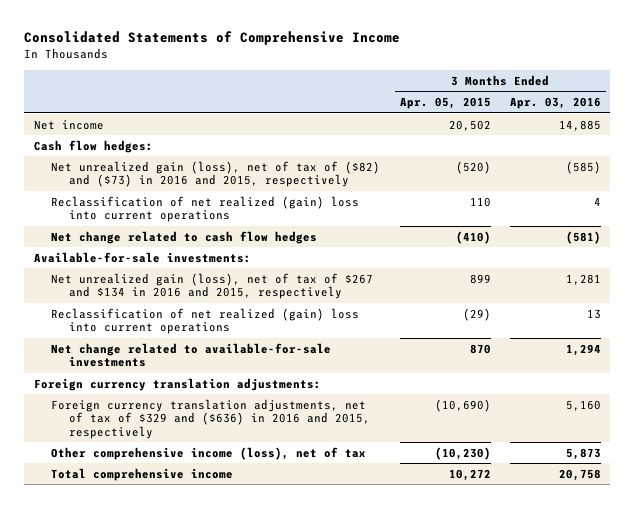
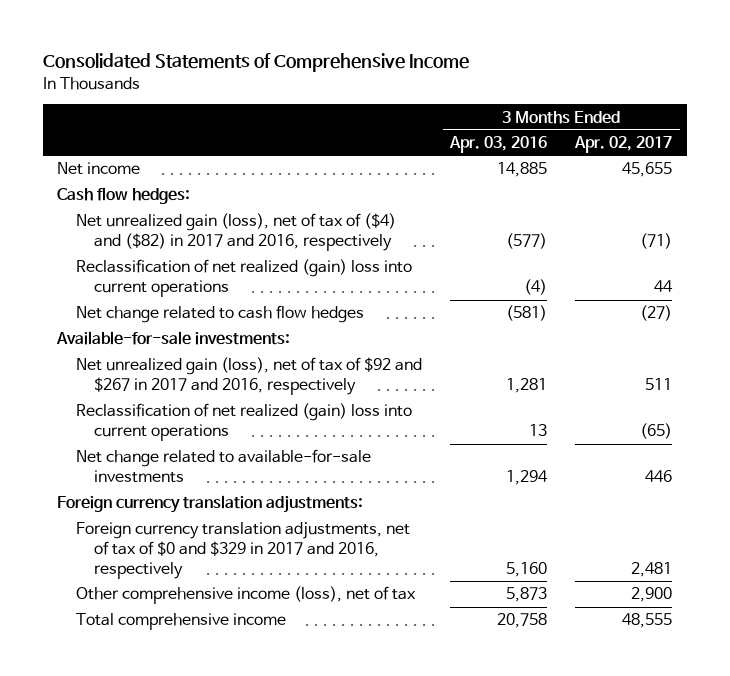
- | 3 Months Ended Apr. 05, 2015 | 3 Months Ended Apr. 03, 2016
+ | 3 Months Ended Apr. 03, 2016 | 3 Months Ended Apr. 02, 2017
- Net unrealized gain (loss), net of tax of ($82) and ($73) in 2016 and 2015, respectively | (520) | (585)
- Reclassification of net realized (gain) loss into current operations | 110 | 4
+ Net unrealized gain (loss), net of tax of ($4) and ($82) in 2017 and 2016, respectively | (577) | (71)
+ Reclassification of net realized (gain) loss into current operations | (4) | 44
- Net unrealized gain (loss), net of tax of $267 and $134 in 2016 and 2015, respectively | 899 | 1,281
+ Net unrealized gain (loss), net of tax of $92 and $267 in 2017 and 2016, respectively | 1,281 | 511
- Foreign currency translation adjustments, net of tax of $329 and ($636) in 2016 and 2015, respectively | (10,690) | 5,160
+ Foreign currency translation adjustments, net of tax of $0 and $329 in 2017 and 2016, respectively | 5,160 | 2,481

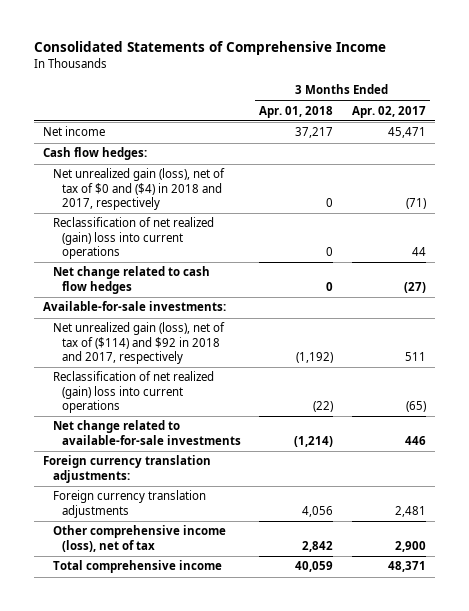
- | 3 Months Ended Apr. 03, 2016 | 3 Months Ended Apr. 02, 2017
+ | 3 Months Ended Apr. 01, 2018 | 3 Months Ended Apr. 02, 2017
- Net income | 14,885 | 45,655
+ Net income | 37,217 | 45,471
- Net unrealized gain (loss), net of tax of ($4) and ($82) in 2017 and 2016, respectively | (577) | (71)
+ Net unrealized gain (loss), net of tax of $0 and ($4) in 2018 and 2017, respectively | 0 | (71)
- Net unrealized gain (loss), net of tax of $92 and $267 in 2017 and 2016, respectively | 1,281 | 511
+ Net unrealized gain (loss), net of tax of ($114) and $92 in 2018 and 2017, respectively | (1,192) | 511
- Foreign currency translation adjustments, net of tax of $0 and $329 in 2017 and 2016, respectively | 5,160 | 2,481
+ Foreign currency translation adjustments | 4,056 | 2,481
- Total comprehensive income | 20,758 | 48,555
+ Total comprehensive income | 40,059 | 48,371

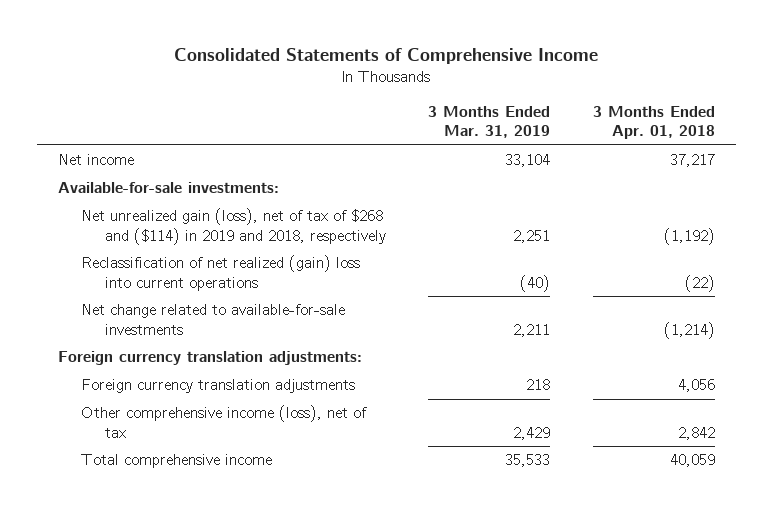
- | 3 Months Ended Apr. 01, 2018 | 3 Months Ended Apr. 02, 2017
+ | 3 Months Ended Mar. 31, 2019 | 3 Months Ended Apr. 01, 2018
- Cash flow hedges:
- Net unrealized gain (loss), net of tax of $0 and ($4) in 2018 and 2017, respectively | 0 | (71)
- Reclassification of net realized (gain) loss into current operations | 0 | 44
- Net change related to cash flow hedges | 0 | (27)
- Net unrealized gain (loss), net of tax of ($114) and $92 in 2018 and 2017, respectively | (1,192) | 511
+ Net unrealized gain (loss), net of tax of $268 and ($114) in 2019 and 2018, respectively | 2,251 | (1,192)

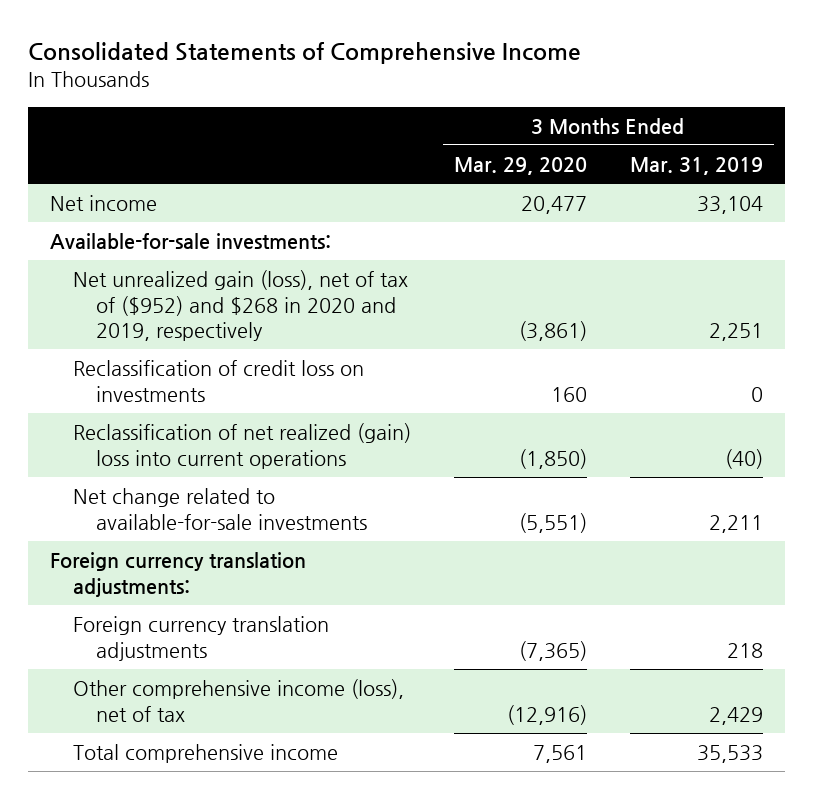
- | 3 Months Ended Mar. 31, 2019 | 3 Months Ended Apr. 01, 2018
+ | 3 Months Ended Mar. 29, 2020 | 3 Months Ended Mar. 31, 2019
- Net unrealized gain (loss), net of tax of $268 and ($114) in 2019 and 2018, respectively | 2,251 | (1,192)
+ Net unrealized gain (loss), net of tax of ($952) and $268 in 2020 and 2019, respectively | (3,861) | 2,251
+ Reclassification of credit loss on investments | 160 | 0

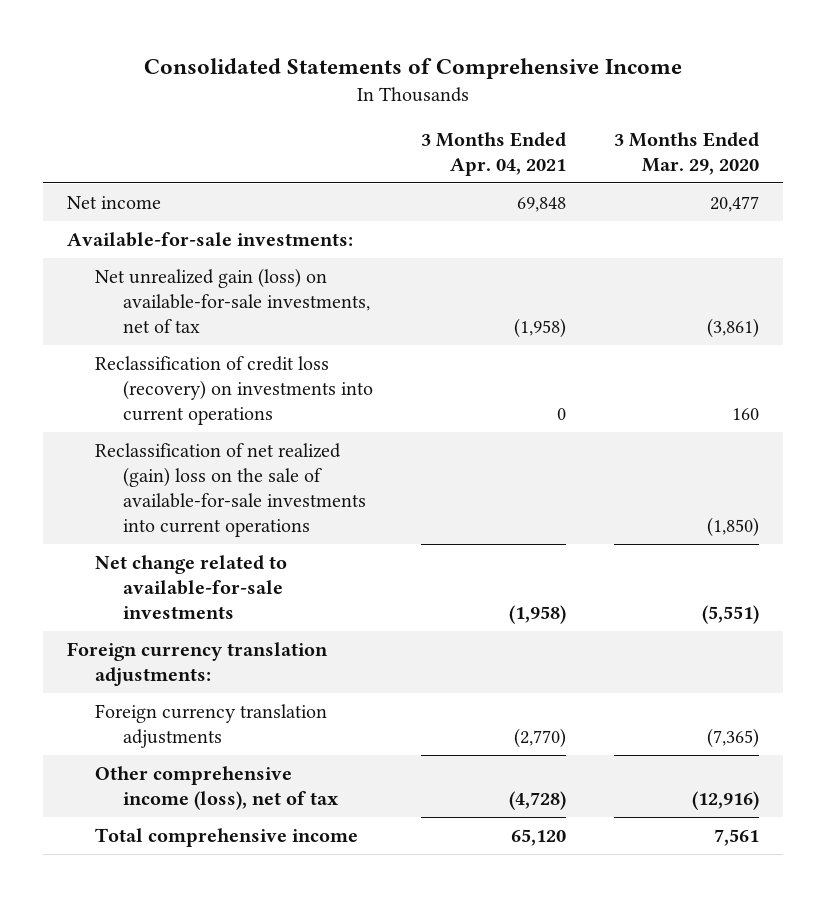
- | 3 Months Ended Mar. 29, 2020 | 3 Months Ended Mar. 31, 2019
+ | 3 Months Ended Apr. 04, 2021 | 3 Months Ended Mar. 29, 2020
- Net unrealized gain (loss), net of tax of ($952) and $268 in 2020 and 2019, respectively | (3,861) | 2,251
- Reclassification of credit loss on investments | 160 | 0
- Reclassification of net realized (gain) loss into current operations | (1,850) | (40)
+ Net unrealized gain (loss) on available-for-sale investments, net of tax | (1,958) | (3,861)
+ Reclassification of credit loss (recovery) on investments into current operations | 0 | 160
+ Reclassification of net realized (gain) loss on the sale of available-for-sale investments into current operations | | (1,850)

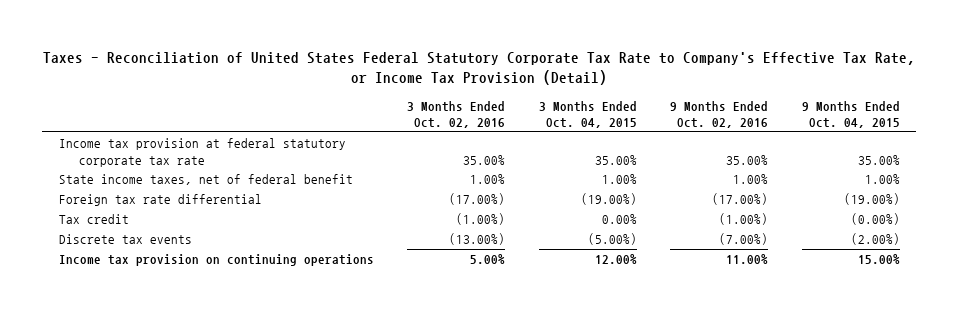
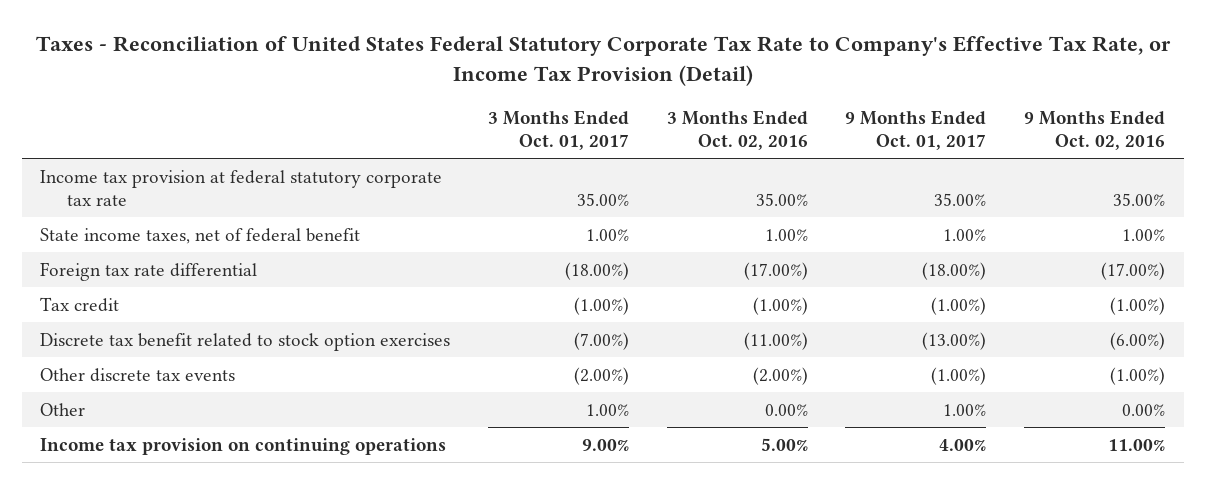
- | 3 Months Ended Oct. 02, 2016 | 3 Months Ended Oct. 04, 2015 | 9 Months Ended Oct. 02, 2016 | 9 Months Ended Oct. 04, 2015
+ | 3 Months Ended Oct. 01, 2017 | 3 Months Ended Oct. 02, 2016 | 9 Months Ended Oct. 01, 2017 | 9 Months Ended Oct. 02, 2016
- Discrete tax events | (13.00%) | (5.00%) | (7.00%) | (2.00%)
+ Discrete tax benefit related to stock option exercises | (7.00%) | (11.00%) | (13.00%) | (6.00%)
+ Other discrete tax events | (2.00%) | (2.00%) | (1.00%) | (1.00%)
+ Other | 1.00% | 0.00% | 1.00% | 0.00%

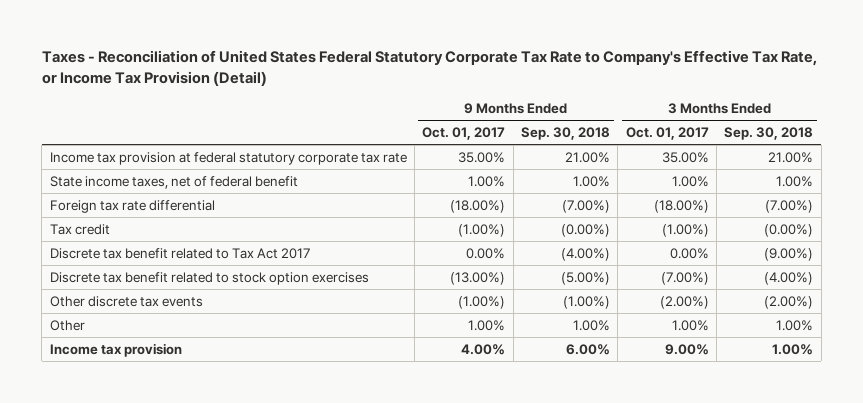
- | 3 Months Ended Oct. 01, 2017 | 3 Months Ended Oct. 02, 2016 | 9 Months Ended Oct. 01, 2017 | 9 Months Ended Oct. 02, 2016
+ | 9 Months Ended Oct. 01, 2017 | 9 Months Ended Sep. 30, 2018 | 3 Months Ended Oct. 01, 2017 | 3 Months Ended Sep. 30, 2018
+ Discrete tax benefit related to Tax Act 2017 | 0.00% | (4.00%) | 0.00% | (9.00%)
- Income tax provision on continuing operations | 9.00% | 5.00% | 4.00% | 11.00%
+ Income tax provision | 4.00% | 6.00% | 9.00% | 1.00%

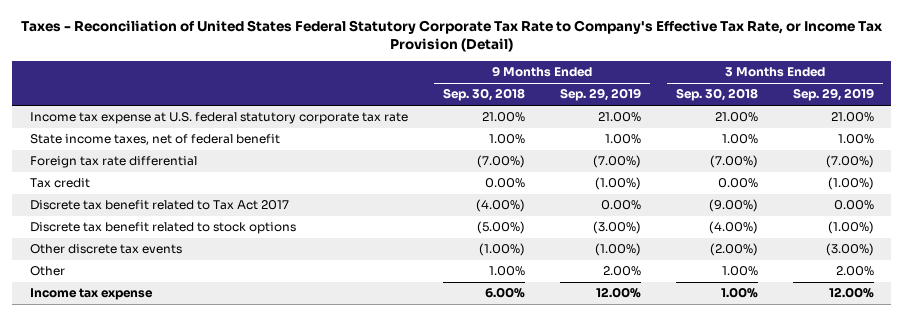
- | 9 Months Ended Oct. 01, 2017 | 9 Months Ended Sep. 30, 2018 | 3 Months Ended Oct. 01, 2017 | 3 Months Ended Sep. 30, 2018
+ | 9 Months Ended Sep. 30, 2018 | 9 Months Ended Sep. 29, 2019 | 3 Months Ended Sep. 30, 2018 | 3 Months Ended Sep. 29, 2019
- Income tax provision at federal statutory corporate tax rate | 35.00% | 21.00% | 35.00% | 21.00%
+ Income tax expense at U.S. federal statutory corporate tax rate | 21.00% | 21.00% | 21.00% | 21.00%
- Tax credit | (1.00%) | (0.00%) | (1.00%) | (0.00%)
+ Tax credit | 0.00% | (1.00%) | 0.00% | (1.00%)
- Discrete tax benefit related to stock option exercises | (13.00%) | (5.00%) | (7.00%) | (4.00%)
+ Discrete tax benefit related to stock options | (5.00%) | (3.00%) | (4.00%) | (1.00%)
- Income tax provision | 4.00% | 6.00% | 9.00% | 1.00%
+ Income tax expense | 6.00% | 12.00% | 1.00% | 12.00%

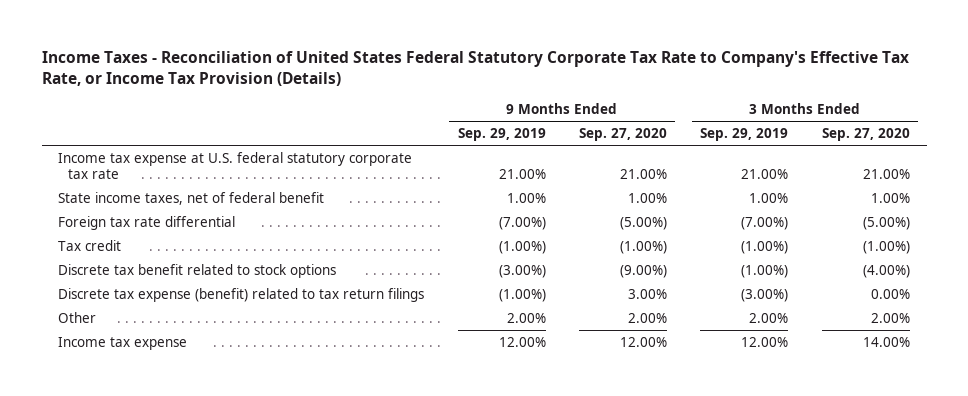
- Taxes - Reconciliation of United States Federal Statutory Corporate Tax Rate to Company's Effective Tax Rate, or Income Tax Provision (Detail)
+ Income Taxes - Reconciliation of United States Federal Statutory Corporate Tax Rate to Company's Effective Tax Rate, or Income Tax Provision (Details)
- | 9 Months Ended Sep. 30, 2018 | 9 Months Ended Sep. 29, 2019 | 3 Months Ended Sep. 30, 2018 | 3 Months Ended Sep. 29, 2019
+ | 9 Months Ended Sep. 29, 2019 | 9 Months Ended Sep. 27, 2020 | 3 Months Ended Sep. 29, 2019 | 3 Months Ended Sep. 27, 2020
- Discrete tax benefit related to Tax Act 2017 | (4.00%) | 0.00% | (9.00%) | 0.00%
- Other discrete tax events | (1.00%) | (1.00%) | (2.00%) | (3.00%)
+ Discrete tax expense (benefit) related to tax return filings | (1.00%) | 3.00% | (3.00%) | 0.00%

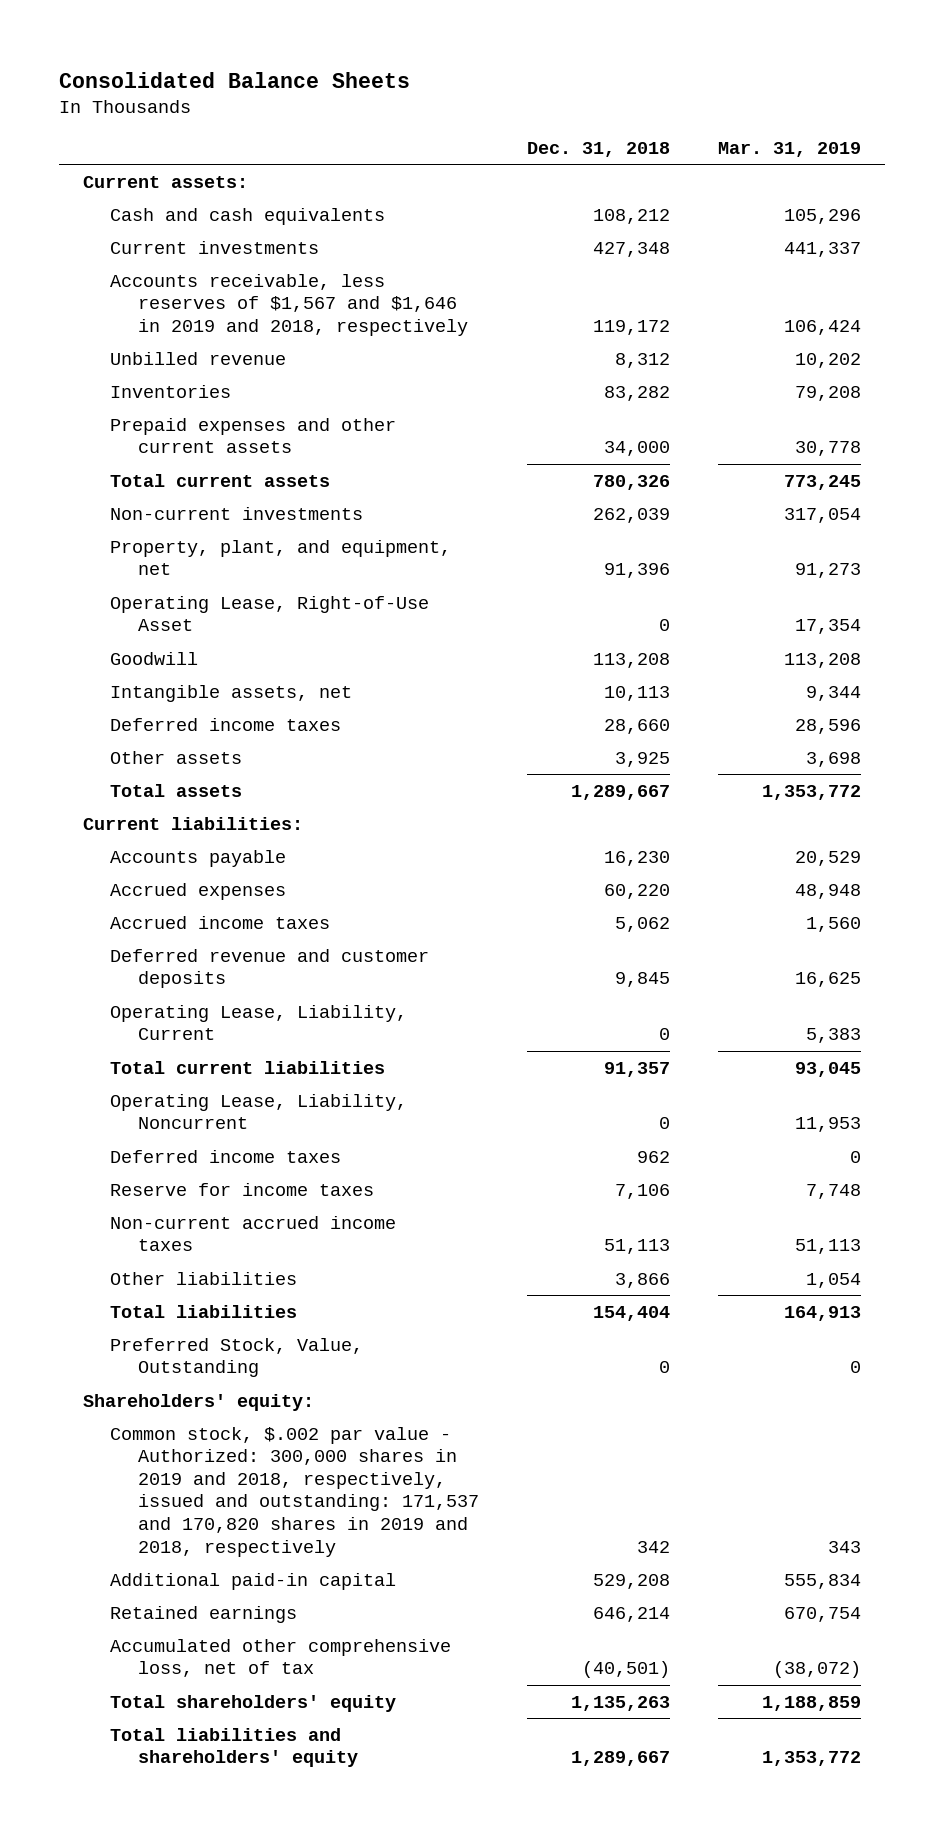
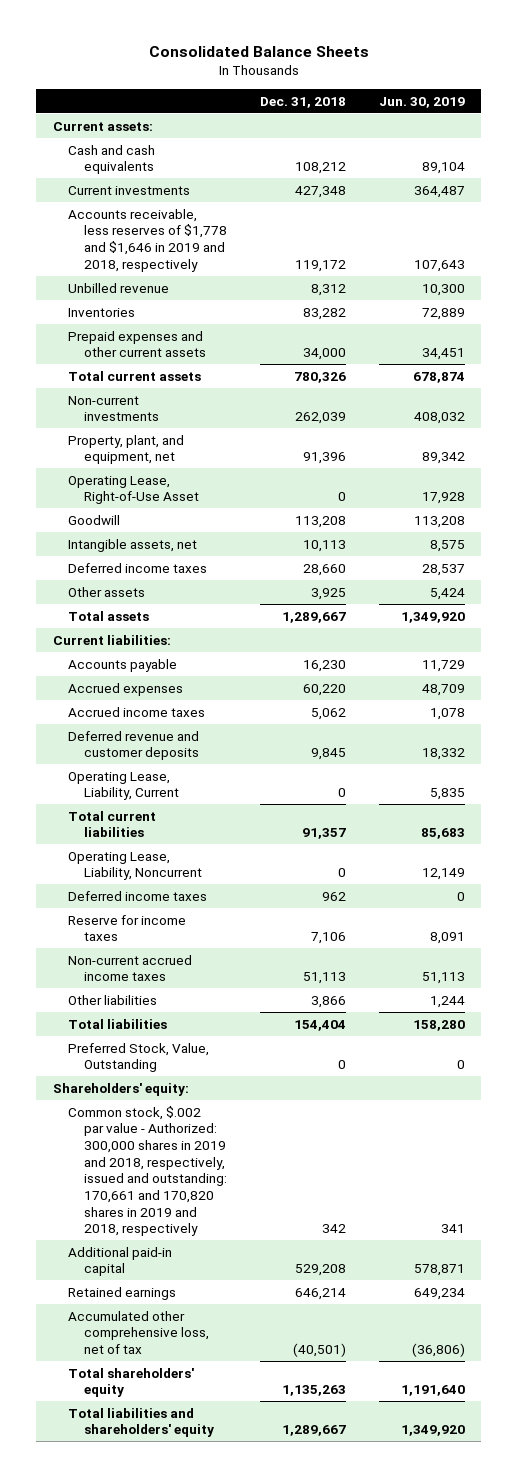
- | Dec. 31, 2018 | Mar. 31, 2019
+ | Dec. 31, 2018 | Jun. 30, 2019
- Accounts receivable, less reserves of $1,567 and $1,646 in 2019 and 2018, respectively | 119,172 | 106,424
+ Accounts receivable, less reserves of $1,778 and $1,646 in 2019 and 2018, respectively | 119,172 | 107,643
- Common stock, $.002 par value - Authorized: 300,000 shares in 2019 and 2018, respectively, issued and outstanding: 171,537 and 170,820 shares in 2019 and 2018, respectively | 342 | 343
+ Common stock, $.002 par value - Authorized: 300,000 shares in 2019 and 2018, respectively, issued and outstanding: 170,661 and 170,820 shares in 2019 and 2018, respectively | 342 | 341

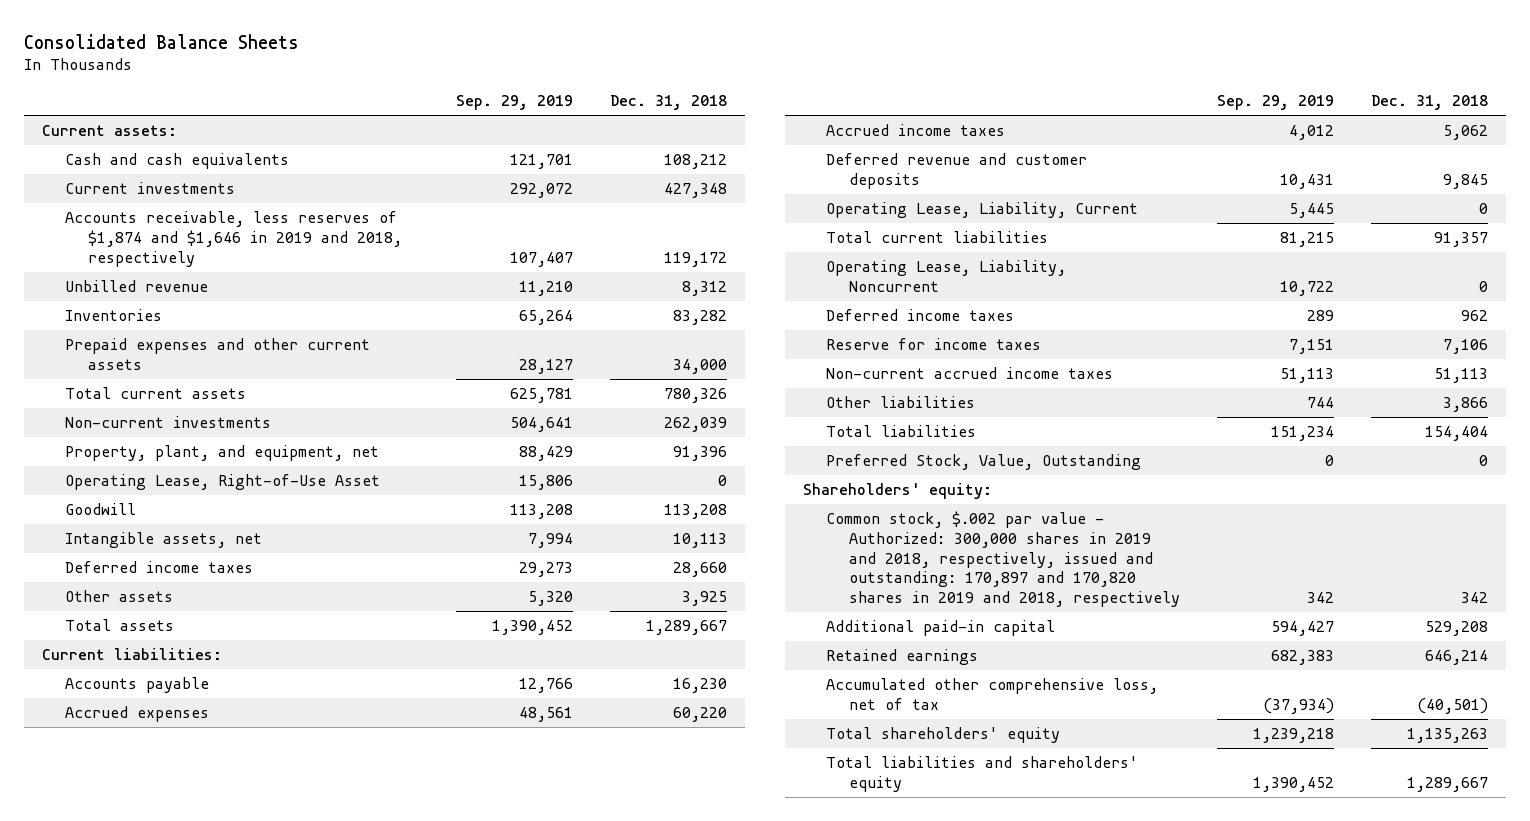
- | Dec. 31, 2018 | Jun. 30, 2019
+ | Sep. 29, 2019 | Dec. 31, 2018
- Accounts receivable, less reserves of $1,778 and $1,646 in 2019 and 2018, respectively | 119,172 | 107,643
+ Accounts receivable, less reserves of $1,874 and $1,646 in 2019 and 2018, respectively | 107,407 | 119,172
- Common stock, $.002 par value - Authorized: 300,000 shares in 2019 and 2018, respectively, issued and outstanding: 170,661 and 170,820 shares in 2019 and 2018, respectively | 342 | 341
+ Common stock, $.002 par value - Authorized: 300,000 shares in 2019 and 2018, respectively, issued and outstanding: 170,897 and 170,820 shares in 2019 and 2018, respectively | 342 | 342

